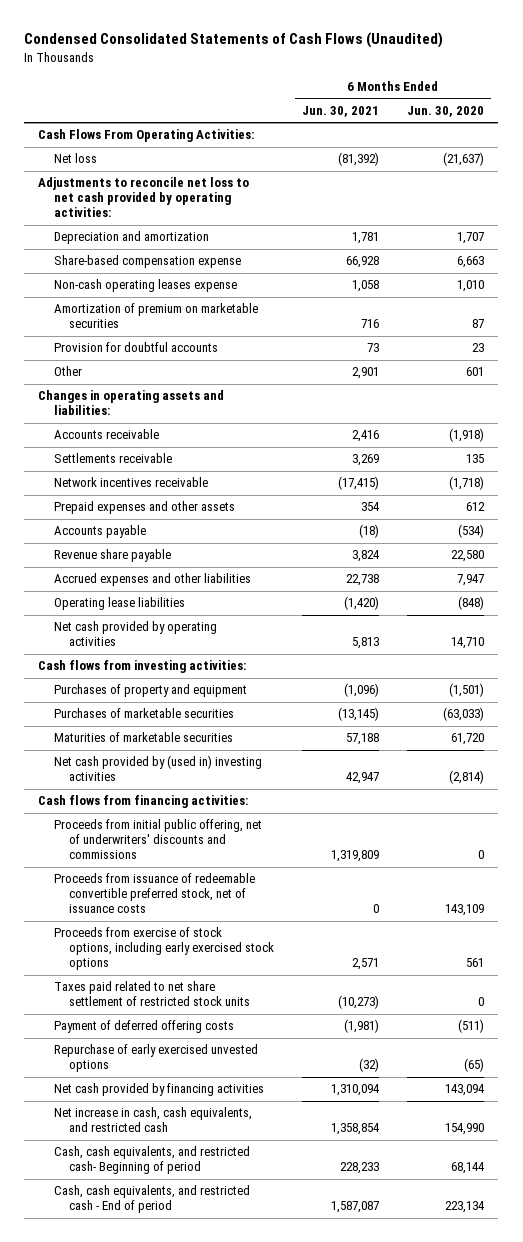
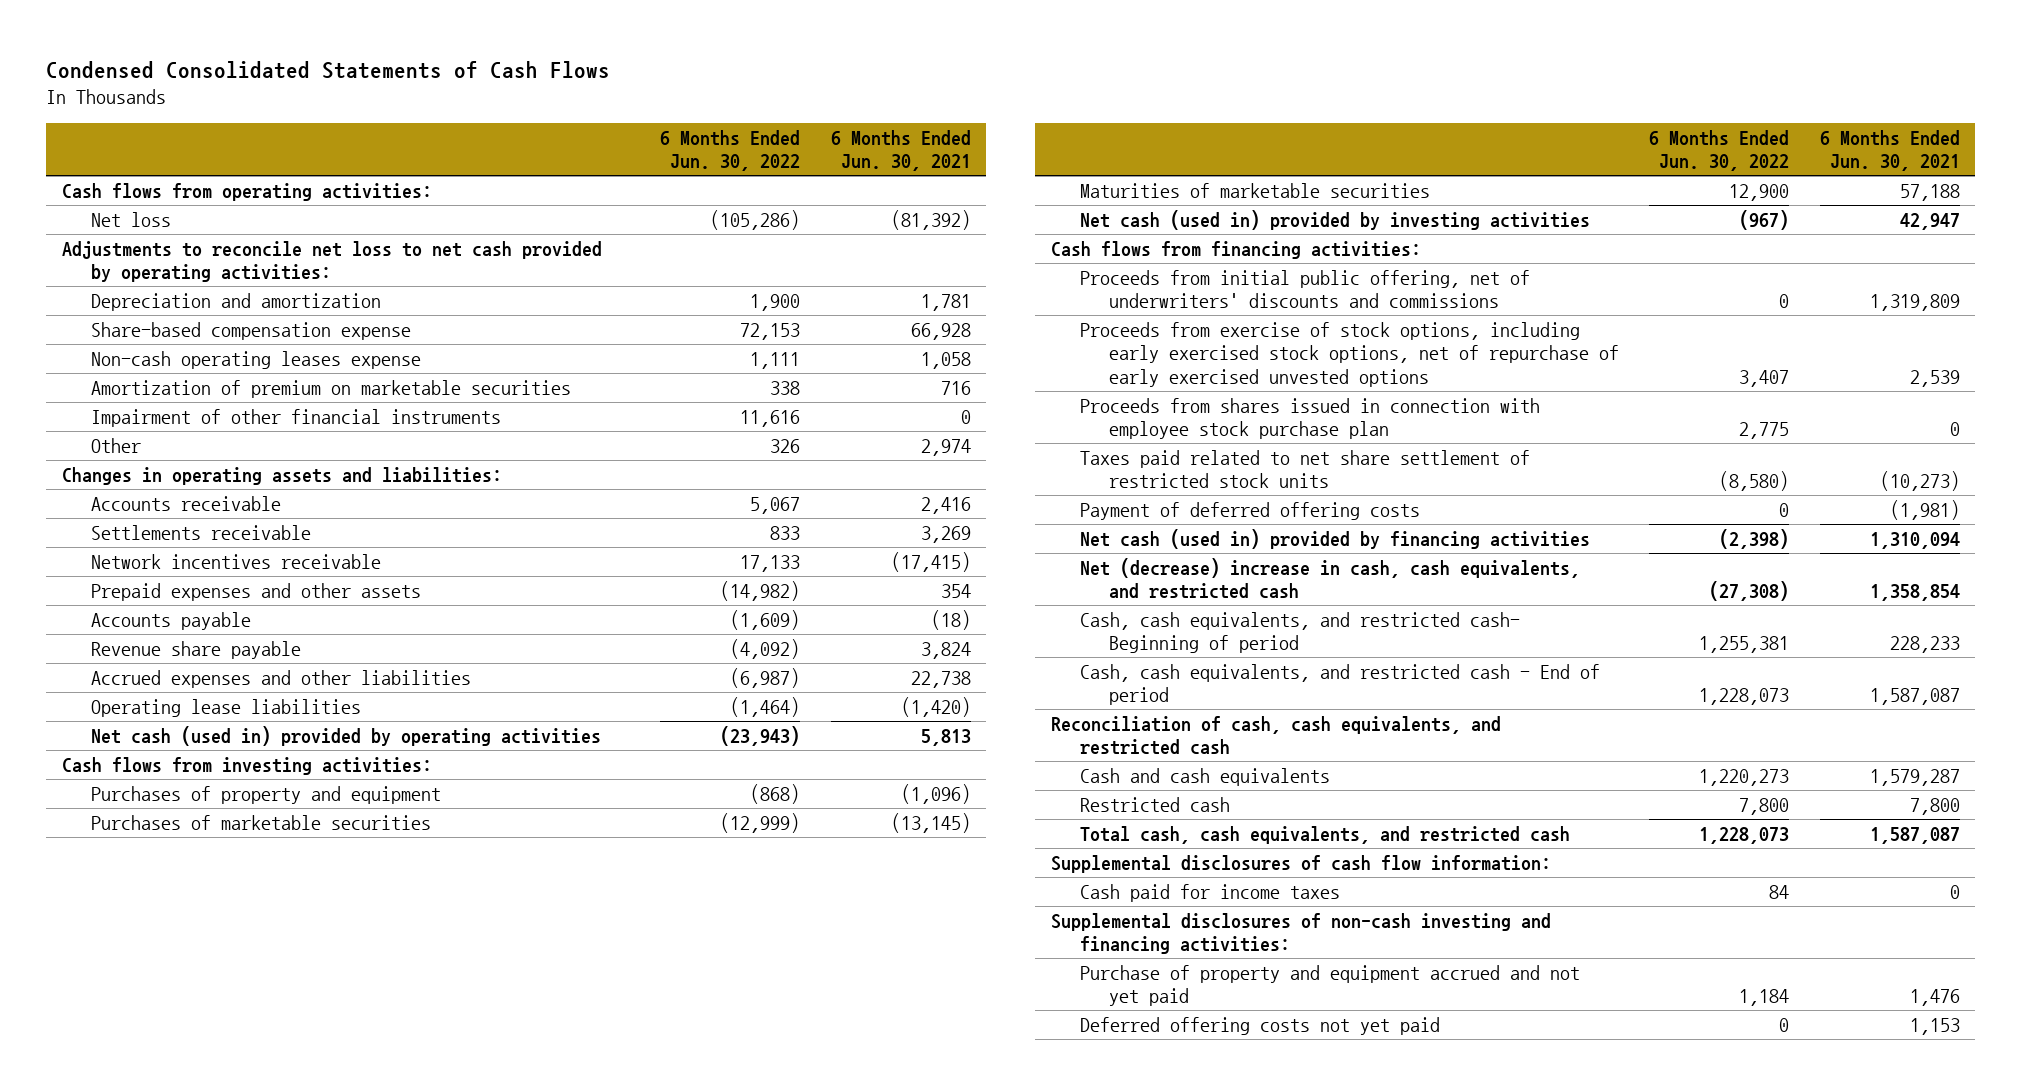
- Condensed Consolidated Statements of Cash Flows (Unaudited)
+ Condensed Consolidated Statements of Cash Flows
- | 6 Months Ended Jun. 30, 2021 | 6 Months Ended Jun. 30, 2020
+ | 6 Months Ended Jun. 30, 2022 | 6 Months Ended Jun. 30, 2021
- Cash Flows From Operating Activities:
+ Cash flows from operating activities:
- Provision for doubtful accounts | 73 | 23
- Other | 2,901 | 601
+ Impairment of other financial instruments | 11,616 | 0
+ Other | 326 | 2,974
- Net cash provided by operating activities | 5,813 | 14,710
+ Net cash (used in) provided by operating activities | (23,943) | 5,813
- Net cash provided by (used in) investing activities | 42,947 | (2,814)
+ Net cash (used in) provided by investing activities | (967) | 42,947
- Proceeds from issuance of redeemable convertible preferred stock, net of issuance costs | 0 | 143,109
- Proceeds from exercise of stock options, including early exercised stock options | 2,571 | 561
+ Proceeds from exercise of stock options, including early exercised stock options, net of repurchase of early exercised unvested options | 3,407 | 2,539
+ Proceeds from shares issued in connection with employee stock purchase plan | 2,775 | 0
- Repurchase of early exercised unvested options | (32) | (65)
- Net cash provided by financing activities | 1,310,094 | 143,094
- Net increase in cash, cash equivalents, and restricted cash | 1,358,854 | 154,990
+ Net cash (used in) provided by financing activities | (2,398) | 1,310,094
+ Net (decrease) increase in cash, cash equivalents, and restricted cash | (27,308) | 1,358,854
+ Reconciliation of cash, cash equivalents, and restricted cash
+ Cash and cash equivalents | 1,220,273 | 1,579,287
+ Restricted cash | 7,800 | 7,800
+ Total cash, cash equivalents, and restricted cash | 1,228,073 | 1,587,087
+ Supplemental disclosures of cash flow information:
+ Cash paid for income taxes | 84 | 0
+ Supplemental disclosures of non-cash investing and financing activities:
+ Purchase of property and equipment accrued and not yet paid | 1,184 | 1,476
+ Deferred offering costs not yet paid | 0 | 1,153

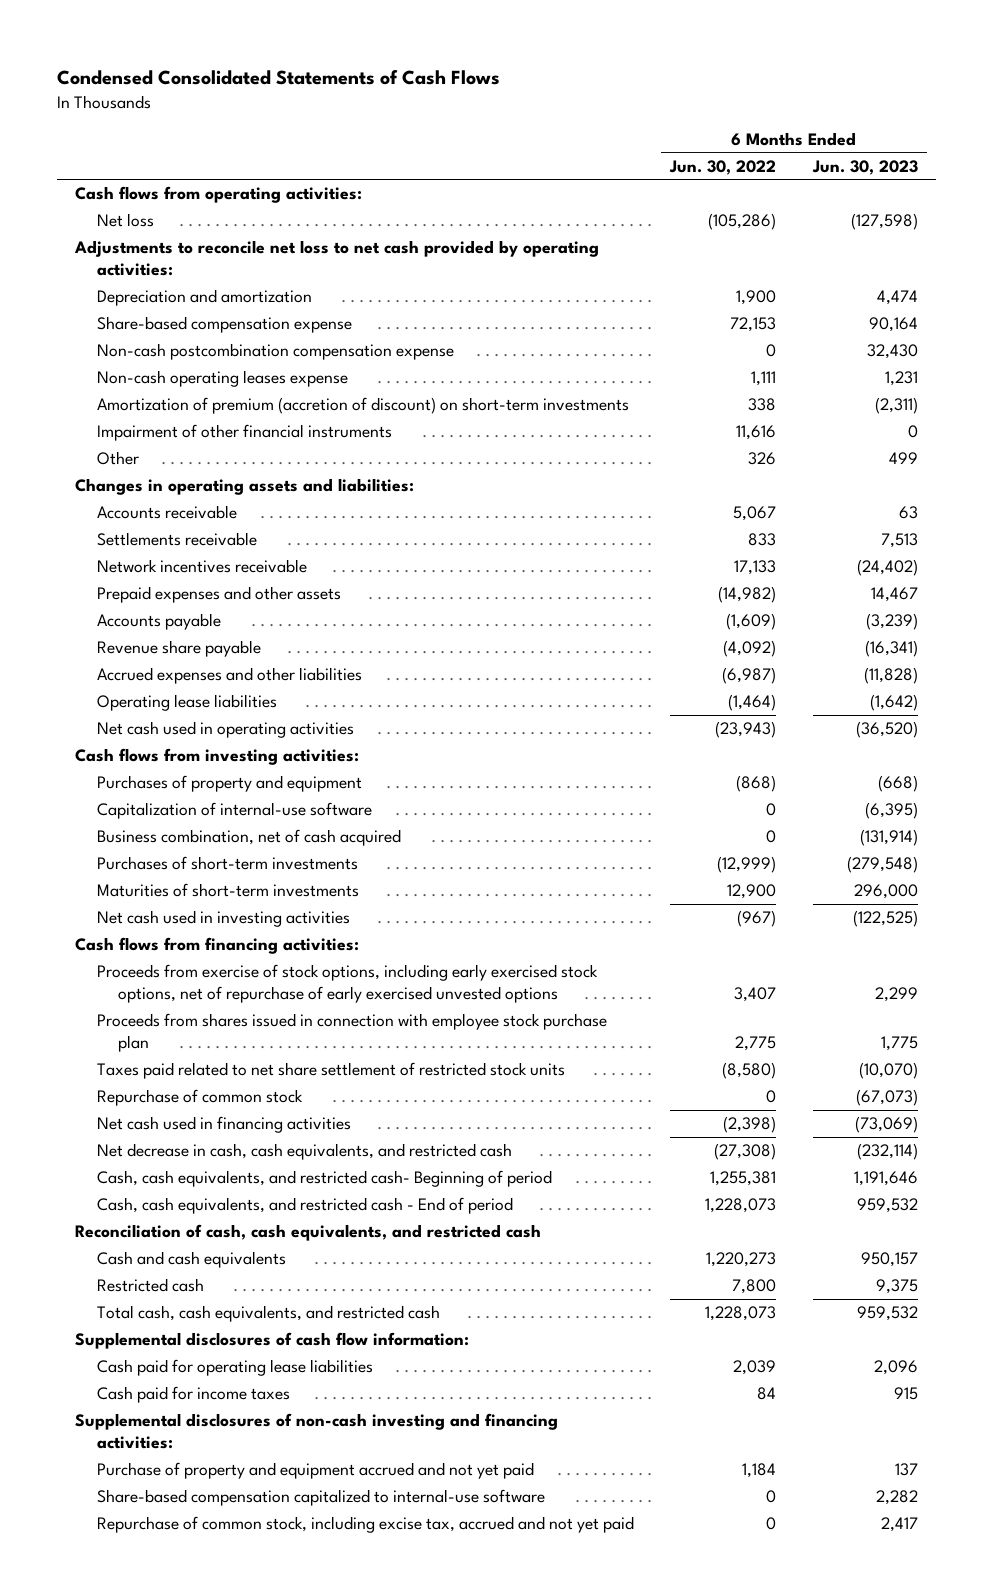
- | 6 Months Ended Jun. 30, 2022 | 6 Months Ended Jun. 30, 2021
+ | 6 Months Ended Jun. 30, 2022 | 6 Months Ended Jun. 30, 2023
+ Non-cash postcombination compensation expense | 0 | 32,430
- Amortization of premium on marketable securities | 338 | 716
+ Amortization of premium (accretion of discount) on short-term investments | 338 | (2,311)
- Net cash (used in) provided by operating activities | (23,943) | 5,813
+ Net cash used in operating activities | (23,943) | (36,520)
- Purchases of marketable securities | (12,999) | (13,145)
- Maturities of marketable securities | 12,900 | 57,188
- Net cash (used in) provided by investing activities | (967) | 42,947
+ Capitalization of internal-use software | 0 | (6,395)
+ Business combination, net of cash acquired | 0 | (131,914)
+ Purchases of short-term investments | (12,999) | (279,548)
+ Maturities of short-term investments | 12,900 | 296,000
+ Net cash used in investing activities | (967) | (122,525)
- Proceeds from initial public offering, net of underwriters' discounts and commissions | 0 | 1,319,809
- Payment of deferred offering costs | 0 | (1,981)
- Net cash (used in) provided by financing activities | (2,398) | 1,310,094
- Net (decrease) increase in cash, cash equivalents, and restricted cash | (27,308) | 1,358,854
+ Repurchase of common stock | 0 | (67,073)
+ Net cash used in financing activities | (2,398) | (73,069)
+ Net decrease in cash, cash equivalents, and restricted cash | (27,308) | (232,114)
+ Cash paid for operating lease liabilities | 2,039 | 2,096
- Deferred offering costs not yet paid | 0 | 1,153
+ Share-based compensation capitalized to internal-use software | 0 | 2,282
+ Repurchase of common stock, including excise tax, accrued and not yet paid | 0 | 2,417

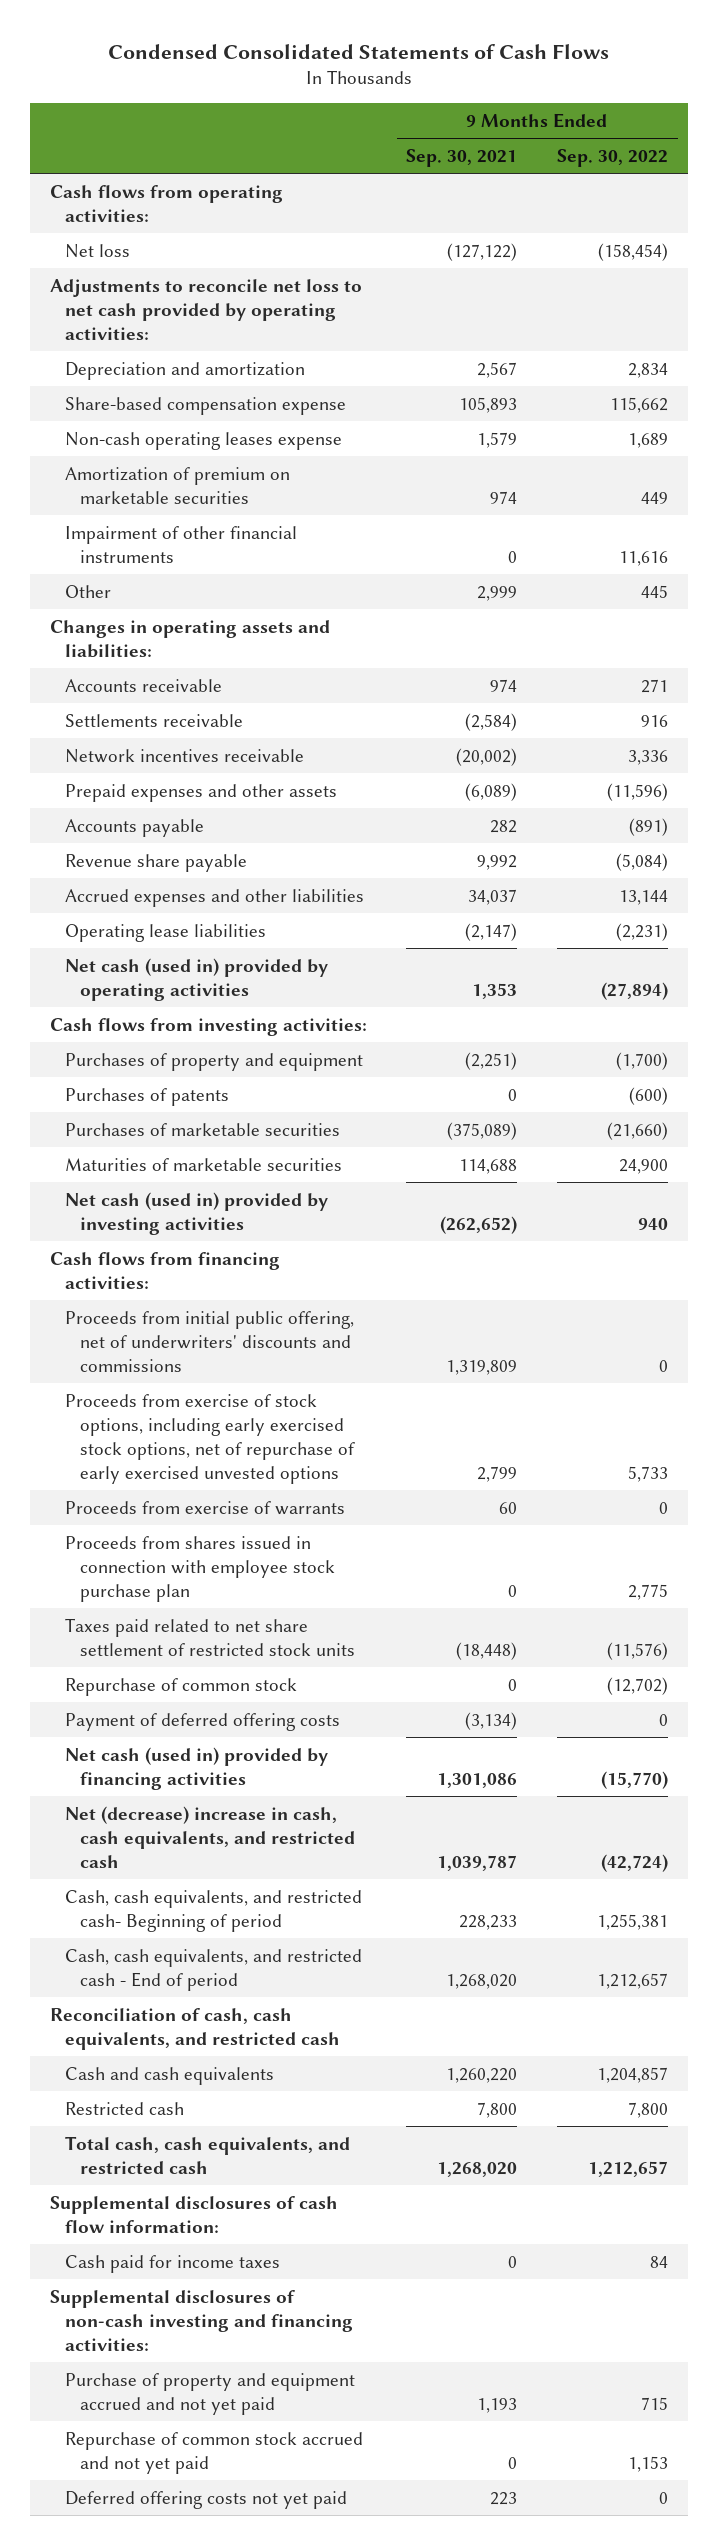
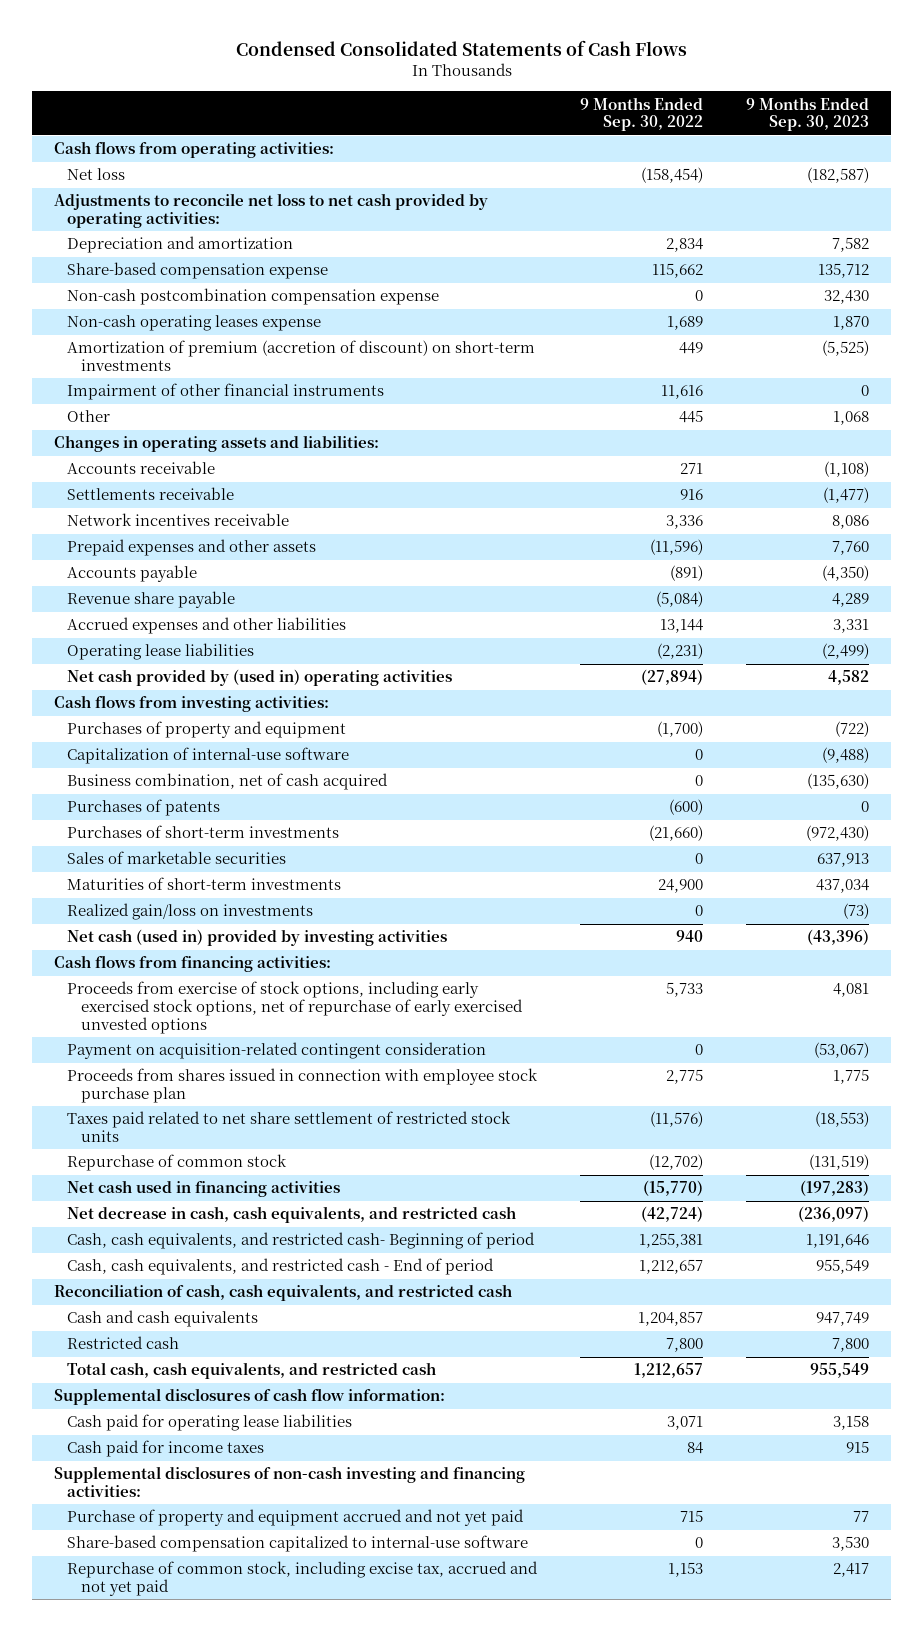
- | 9 Months Ended Sep. 30, 2021 | 9 Months Ended Sep. 30, 2022
+ | 9 Months Ended Sep. 30, 2022 | 9 Months Ended Sep. 30, 2023
+ Non-cash postcombination compensation expense | 0 | 32,430
- Amortization of premium on marketable securities | 974 | 449
+ Amortization of premium (accretion of discount) on short-term investments | 449 | (5,525)
- Net cash (used in) provided by operating activities | 1,353 | (27,894)
+ Net cash provided by (used in) operating activities | (27,894) | 4,582
+ Capitalization of internal-use software | 0 | (9,488)
+ Business combination, net of cash acquired | 0 | (135,630)
- Purchases of marketable securities | (375,089) | (21,660)
- Maturities of marketable securities | 114,688 | 24,900
+ Purchases of short-term investments | (21,660) | (972,430)
+ Sales of marketable securities | 0 | 637,913
+ Maturities of short-term investments | 24,900 | 437,034
+ Realized gain/loss on investments | 0 | (73)
- Proceeds from initial public offering, net of underwriters' discounts and commissions | 1,319,809 | 0
- Proceeds from exercise of warrants | 60 | 0
+ Payment on acquisition-related contingent consideration | 0 | (53,067)
- Payment of deferred offering costs | (3,134) | 0
- Net cash (used in) provided by financing activities | 1,301,086 | (15,770)
- Net (decrease) increase in cash, cash equivalents, and restricted cash | 1,039,787 | (42,724)
+ Net cash used in financing activities | (15,770) | (197,283)
+ Net decrease in cash, cash equivalents, and restricted cash | (42,724) | (236,097)
+ Cash paid for operating lease liabilities | 3,071 | 3,158
- Repurchase of common stock accrued and not yet paid | 0 | 1,153
- Deferred offering costs not yet paid | 223 | 0
+ Share-based compensation capitalized to internal-use software | 0 | 3,530
+ Repurchase of common stock, including excise tax, accrued and not yet paid | 1,153 | 2,417

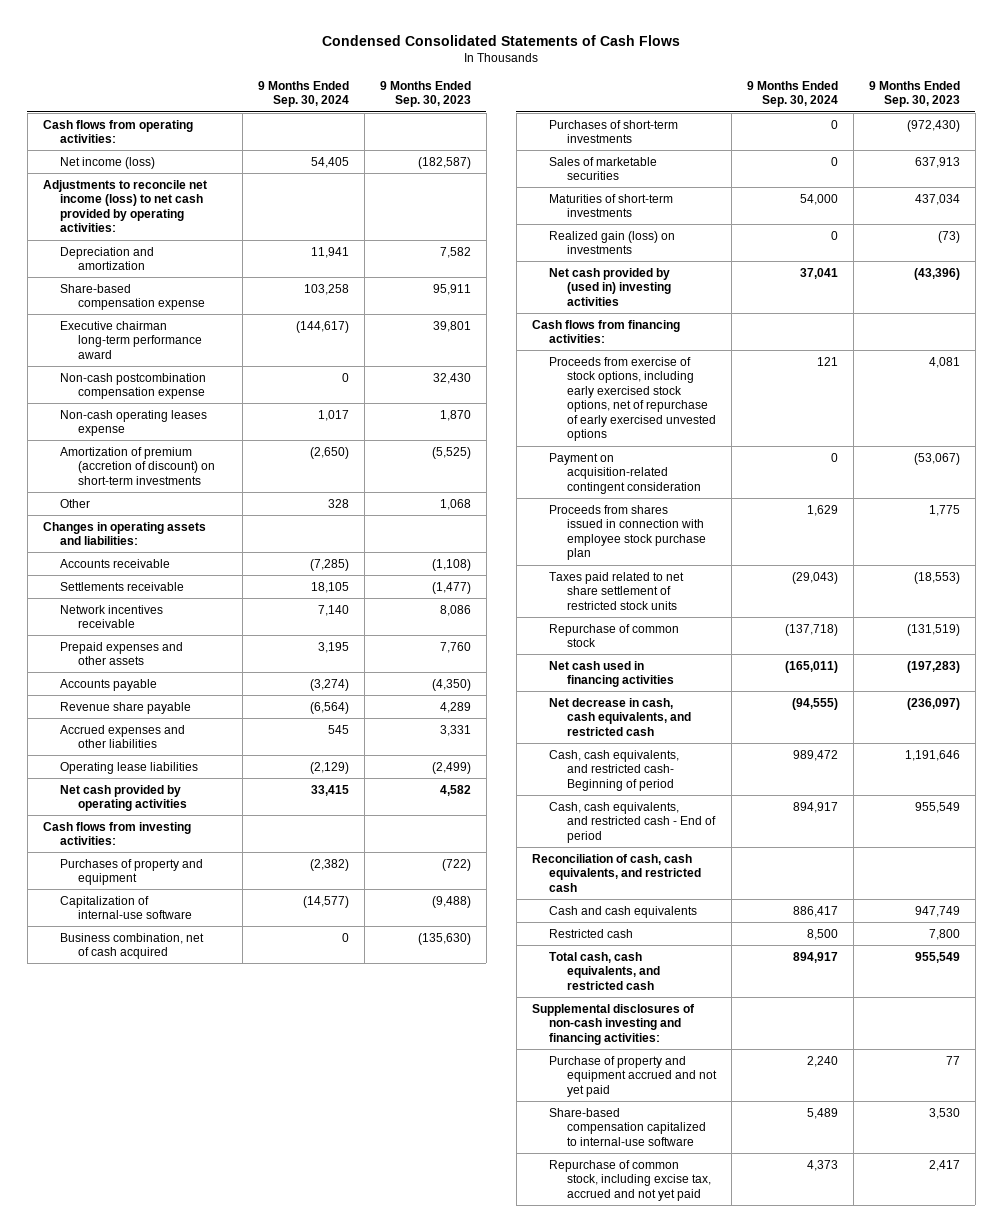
- | 9 Months Ended Sep. 30, 2022 | 9 Months Ended Sep. 30, 2023
+ | 9 Months Ended Sep. 30, 2024 | 9 Months Ended Sep. 30, 2023
- Net loss | (158,454) | (182,587)
- Adjustments to reconcile net loss to net cash provided by operating activities:
+ Net income (loss) | 54,405 | (182,587)
+ Adjustments to reconcile net income (loss) to net cash provided by operating activities:
- Share-based compensation expense | 115,662 | 135,712
+ Share-based compensation expense | 103,258 | 95,911
+ Executive chairman long-term performance award | (144,617) | 39,801
- Impairment of other financial instruments | 11,616 | 0
- Net cash provided by (used in) operating activities | (27,894) | 4,582
+ Net cash provided by operating activities | 33,415 | 4,582
- Purchases of patents | (600) | 0
- Realized gain/loss on investments | 0 | (73)
- Net cash (used in) provided by investing activities | 940 | (43,396)
+ Realized gain (loss) on investments | 0 | (73)
+ Net cash provided by (used in) investing activities | 37,041 | (43,396)
- Supplemental disclosures of cash flow information:
- Cash paid for operating lease liabilities | 3,071 | 3,158
- Cash paid for income taxes | 84 | 915

